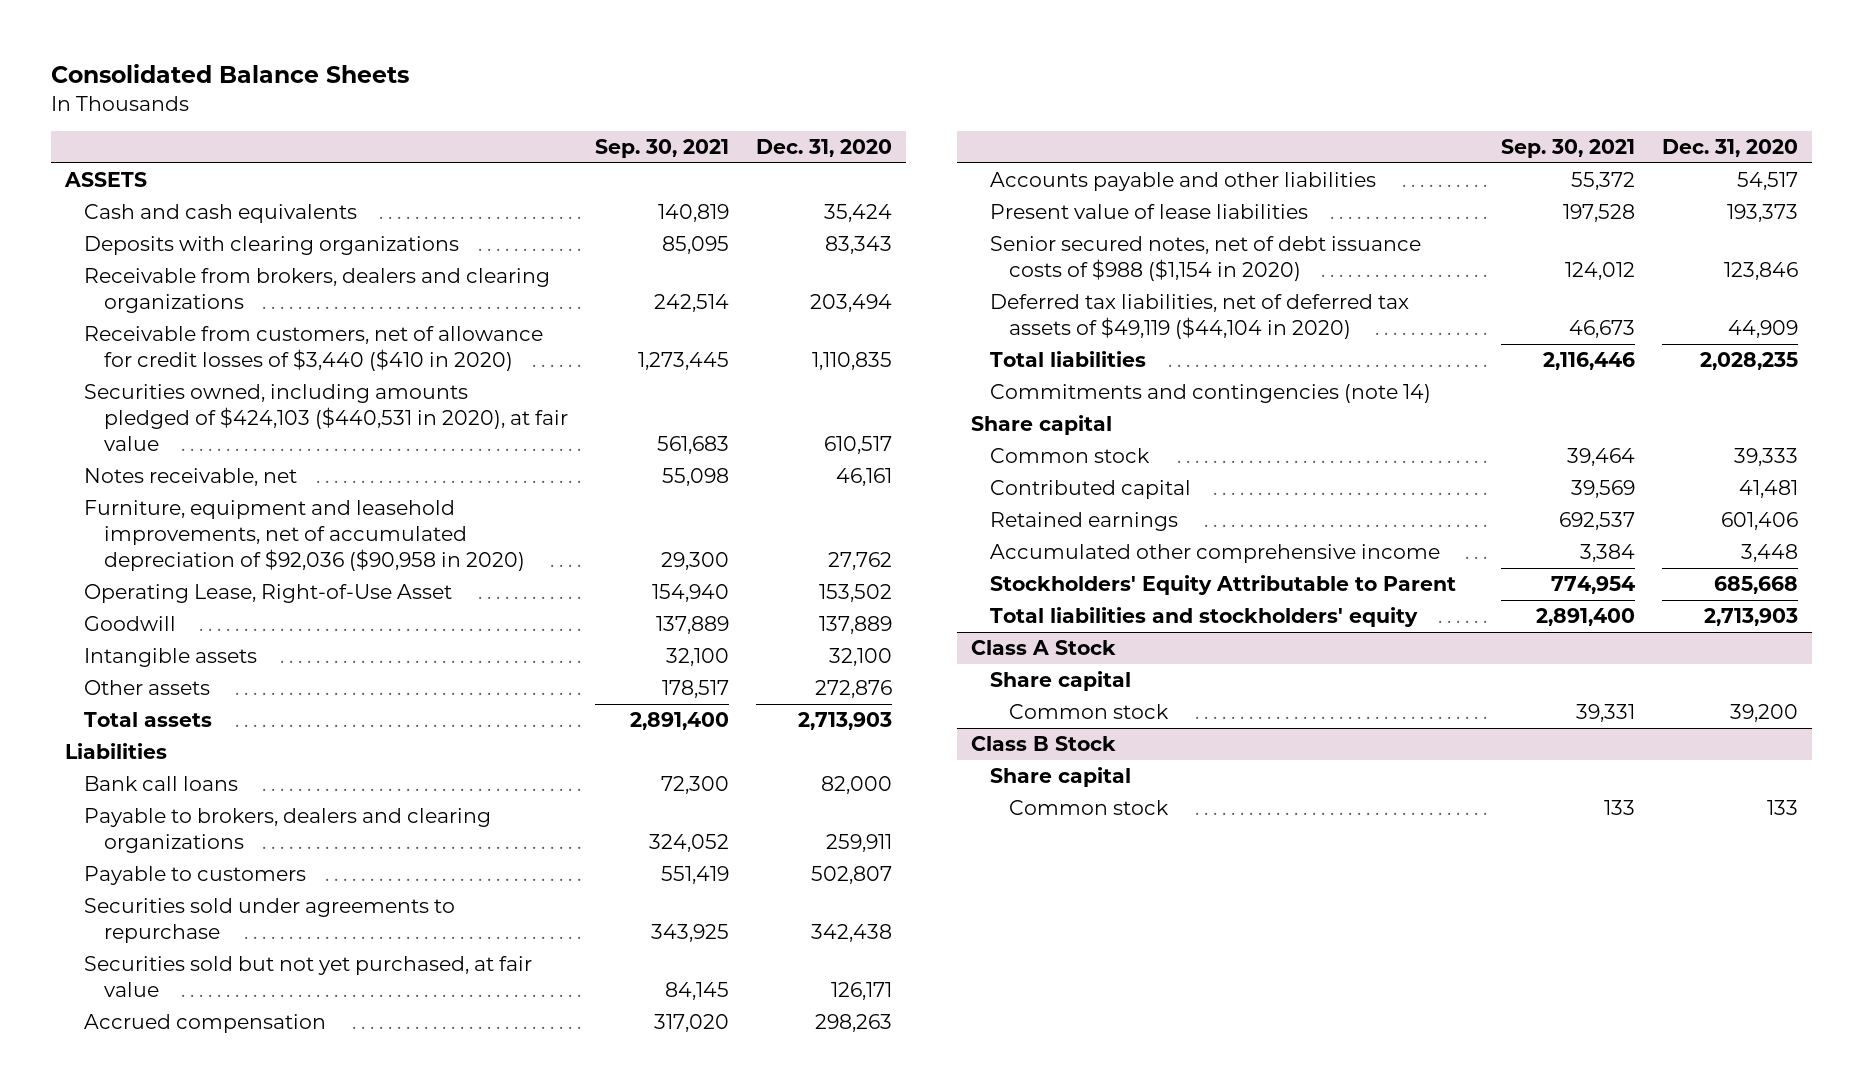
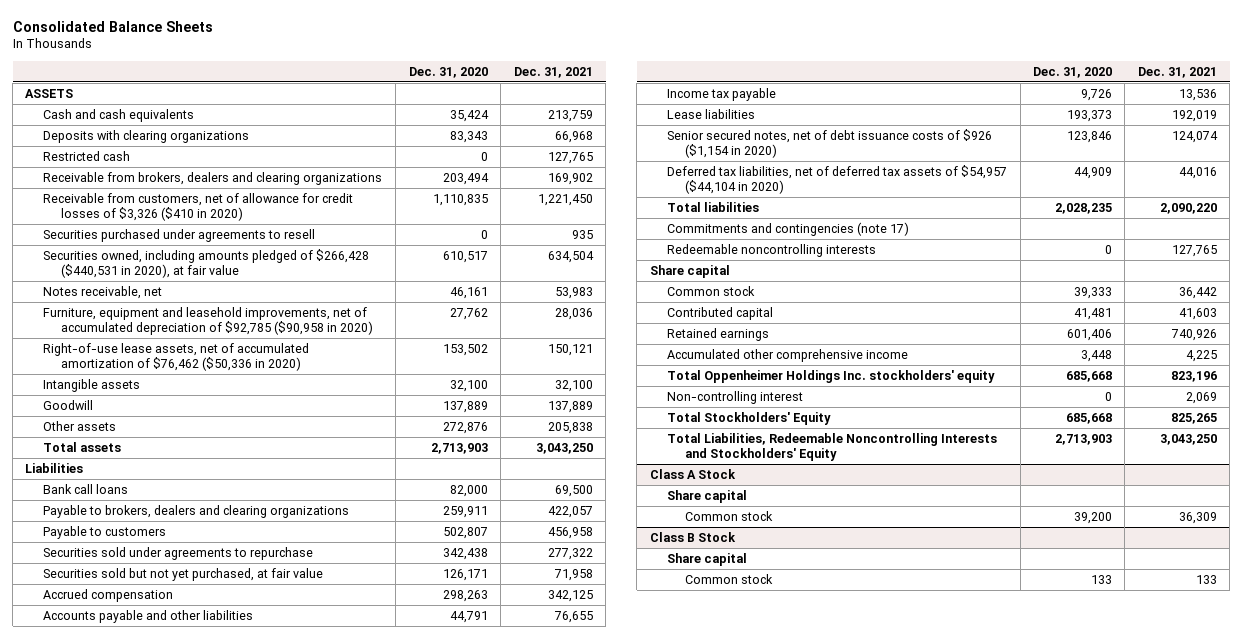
- | Sep. 30, 2021 | Dec. 31, 2020
+ | Dec. 31, 2020 | Dec. 31, 2021
+ Restricted cash | 0 | 127,765
- Receivable from customers, net of allowance for credit losses of $3,440 ($410 in 2020) | 1,273,445 | 1,110,835
- Securities owned, including amounts pledged of $424,103 ($440,531 in 2020), at fair value | 561,683 | 610,517
+ Receivable from customers, net of allowance for credit losses of $3,326 ($410 in 2020) | 1,110,835 | 1,221,450
+ Securities purchased under agreements to resell | 0 | 935
+ Securities owned, including amounts pledged of $266,428 ($440,531 in 2020), at fair value | 610,517 | 634,504
- Furniture, equipment and leasehold improvements, net of accumulated depreciation of $92,036 ($90,958 in 2020) | 29,300 | 27,762
- Operating Lease, Right-of-Use Asset | 154,940 | 153,502
+ Furniture, equipment and leasehold improvements, net of accumulated depreciation of $92,785 ($90,958 in 2020) | 27,762 | 28,036
+ Right-of-use lease assets, net of accumulated amortization of $76,462 ($50,336 in 2020) | 153,502 | 150,121
moved down: Goodwill | 137,889 | 137,889
- Accounts payable and other liabilities | 55,372 | 54,517
- Present value of lease liabilities | 197,528 | 193,373
- Senior secured notes, net of debt issuance costs of $988 ($1,154 in 2020) | 124,012 | 123,846
- Deferred tax liabilities, net of deferred tax assets of $49,119 ($44,104 in 2020) | 46,673 | 44,909
+ Accounts payable and other liabilities | 44,791 | 76,655
+ Income tax payable | 9,726 | 13,536
+ Lease liabilities | 193,373 | 192,019
+ Senior secured notes, net of debt issuance costs of $926 ($1,154 in 2020) | 123,846 | 124,074
+ Deferred tax liabilities, net of deferred tax assets of $54,957 ($44,104 in 2020) | 44,909 | 44,016
- Commitments and contingencies (note 14)
+ Commitments and contingencies (note 17)
+ Redeemable noncontrolling interests | 0 | 127,765
- Stockholders' Equity Attributable to Parent | 774,954 | 685,668
- Total liabilities and stockholders' equity | 2,891,400 | 2,713,903
+ Total Oppenheimer Holdings Inc. stockholders' equity | 685,668 | 823,196
+ Non-controlling interest | 0 | 2,069
+ Total Stockholders' Equity | 685,668 | 825,265
+ Total Liabilities, Redeemable Noncontrolling Interests and Stockholders' Equity | 2,713,903 | 3,043,250

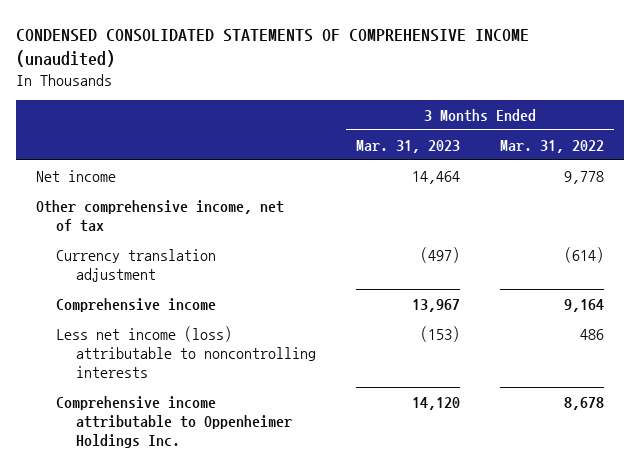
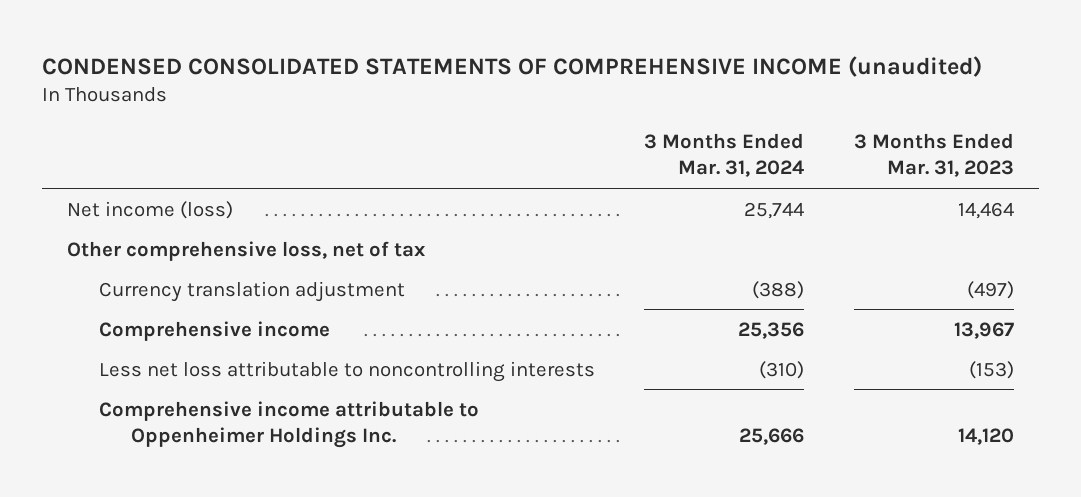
- | 3 Months Ended Mar. 31, 2023 | 3 Months Ended Mar. 31, 2022
+ | 3 Months Ended Mar. 31, 2024 | 3 Months Ended Mar. 31, 2023
- Net income | 14,464 | 9,778
- Other comprehensive income, net of tax
+ Net income (loss) | 25,744 | 14,464
+ Other comprehensive loss, net of tax
- Less net income (loss) attributable to noncontrolling interests | (153) | 486
+ Less net loss attributable to noncontrolling interests | (310) | (153)

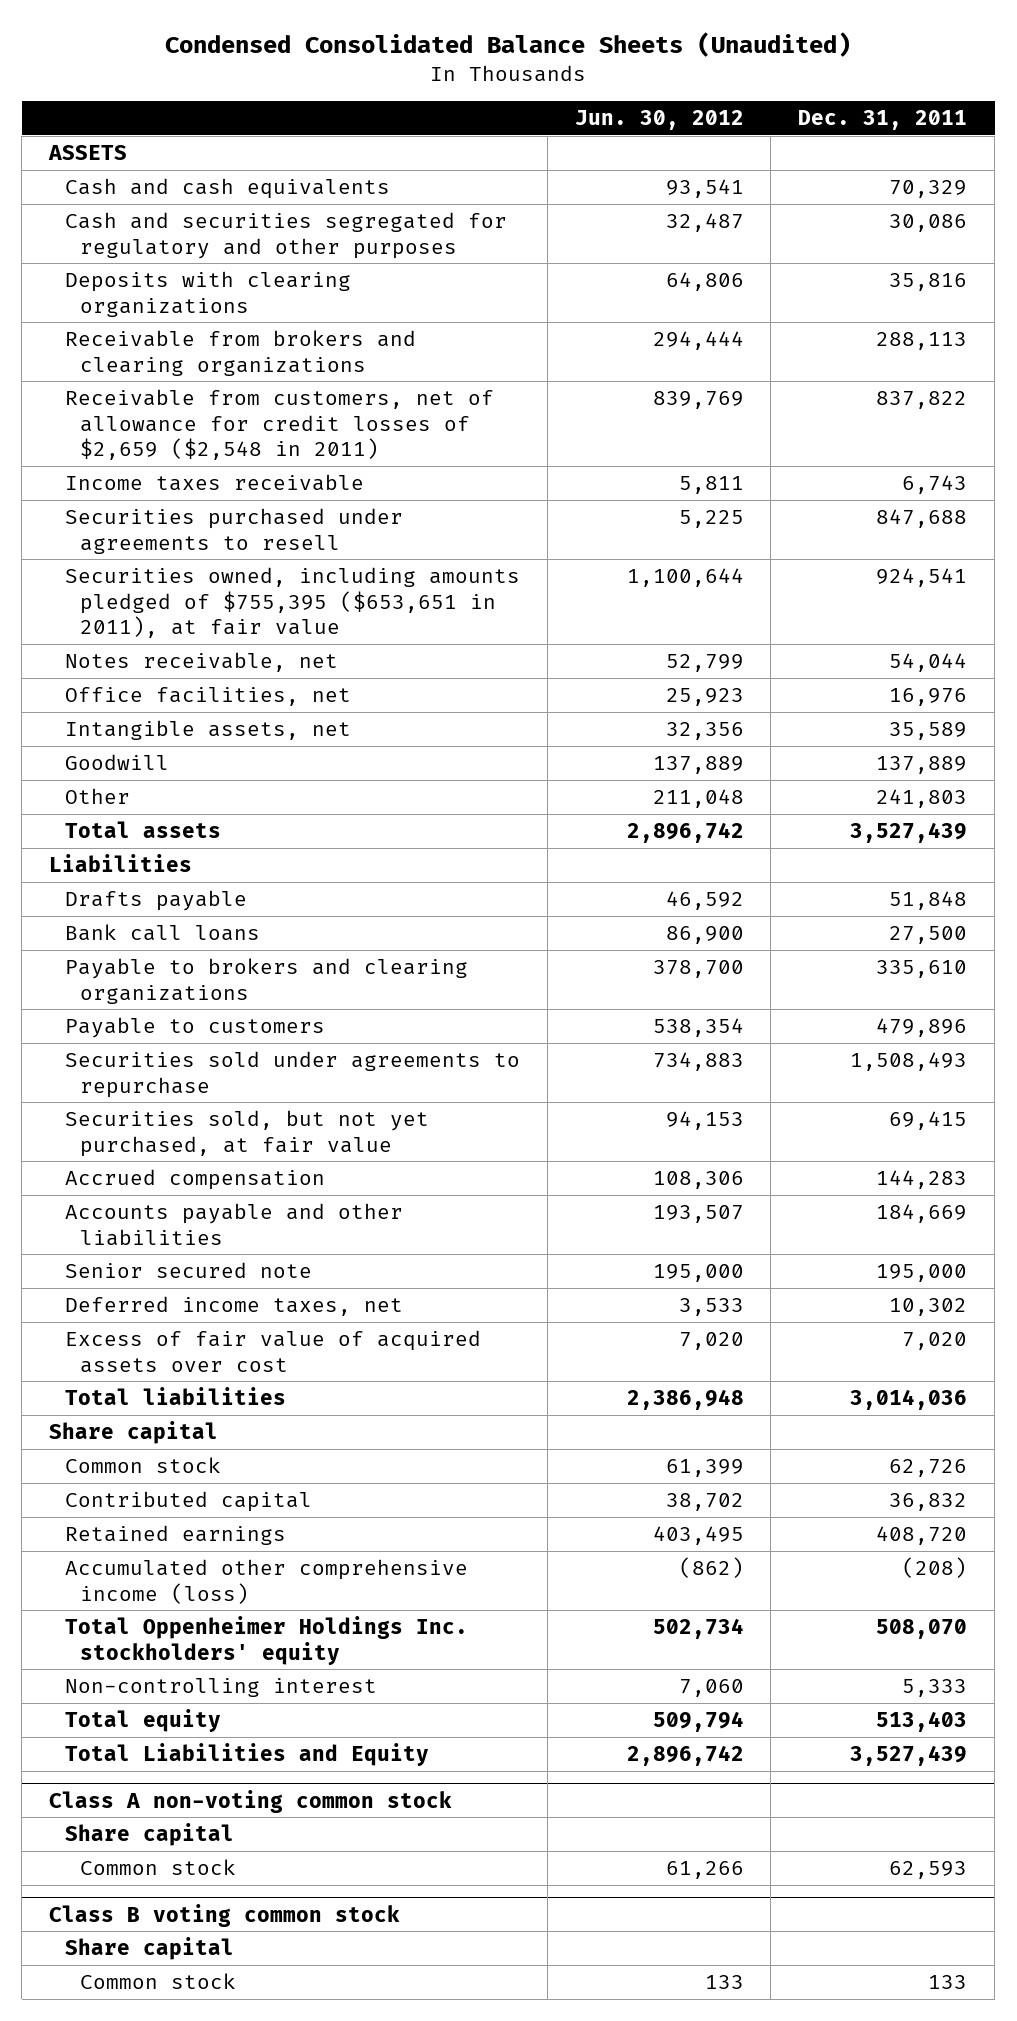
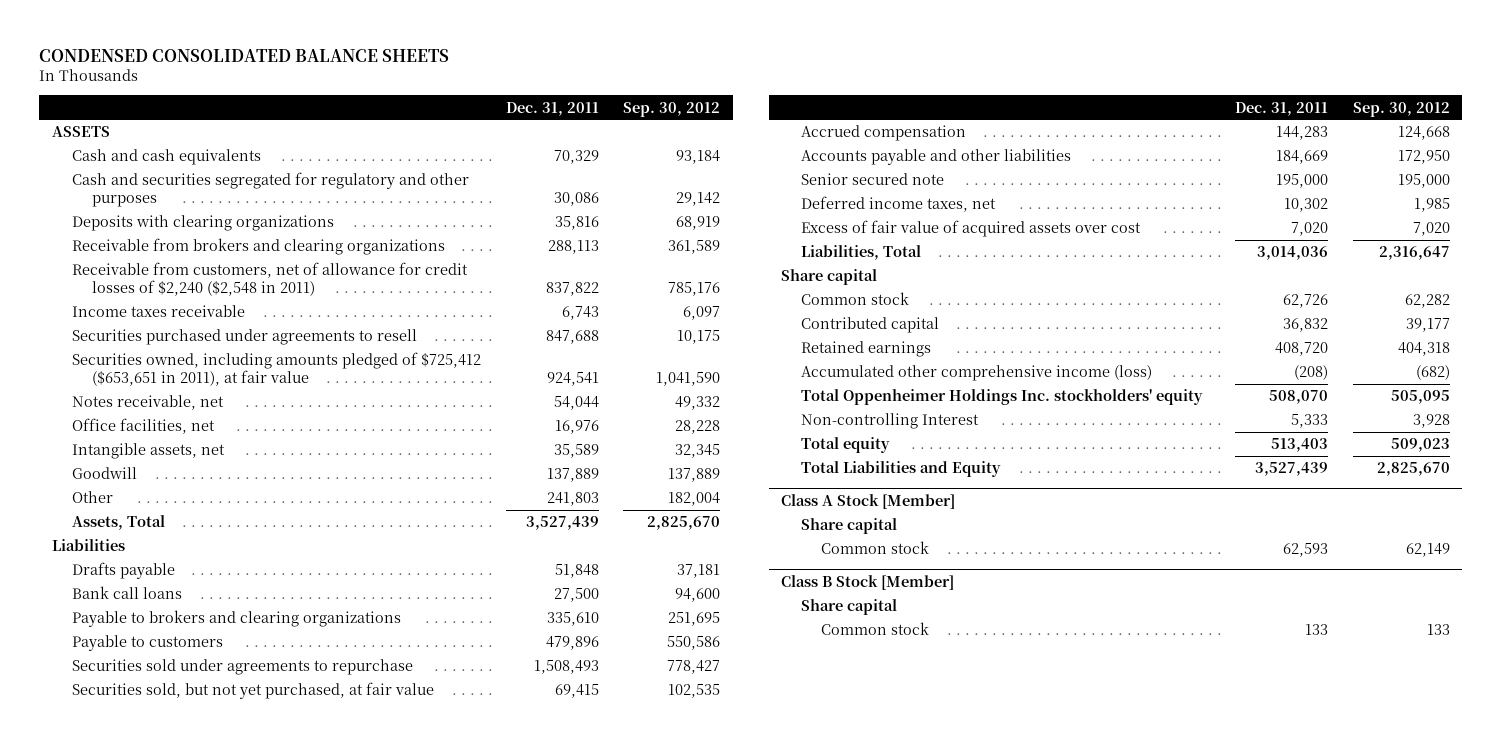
- Condensed Consolidated Balance Sheets (Unaudited)
+ CONDENSED CONSOLIDATED BALANCE SHEETS
- | Jun. 30, 2012 | Dec. 31, 2011
+ | Dec. 31, 2011 | Sep. 30, 2012
- Receivable from customers, net of allowance for credit losses of $2,659 ($2,548 in 2011) | 839,769 | 837,822
+ Receivable from customers, net of allowance for credit losses of $2,240 ($2,548 in 2011) | 837,822 | 785,176
- Securities owned, including amounts pledged of $755,395 ($653,651 in 2011), at fair value | 1,100,644 | 924,541
+ Securities owned, including amounts pledged of $725,412 ($653,651 in 2011), at fair value | 924,541 | 1,041,590
- Total assets | 2,896,742 | 3,527,439
+ Assets, Total | 3,527,439 | 2,825,670
- Total liabilities | 2,386,948 | 3,014,036
+ Liabilities, Total | 3,014,036 | 2,316,647
- Non-controlling interest | 7,060 | 5,333
+ Non-controlling Interest | 5,333 | 3,928
- Class A non-voting common stock
+ Class A Stock [Member]
- Class B voting common stock
+ Class B Stock [Member]

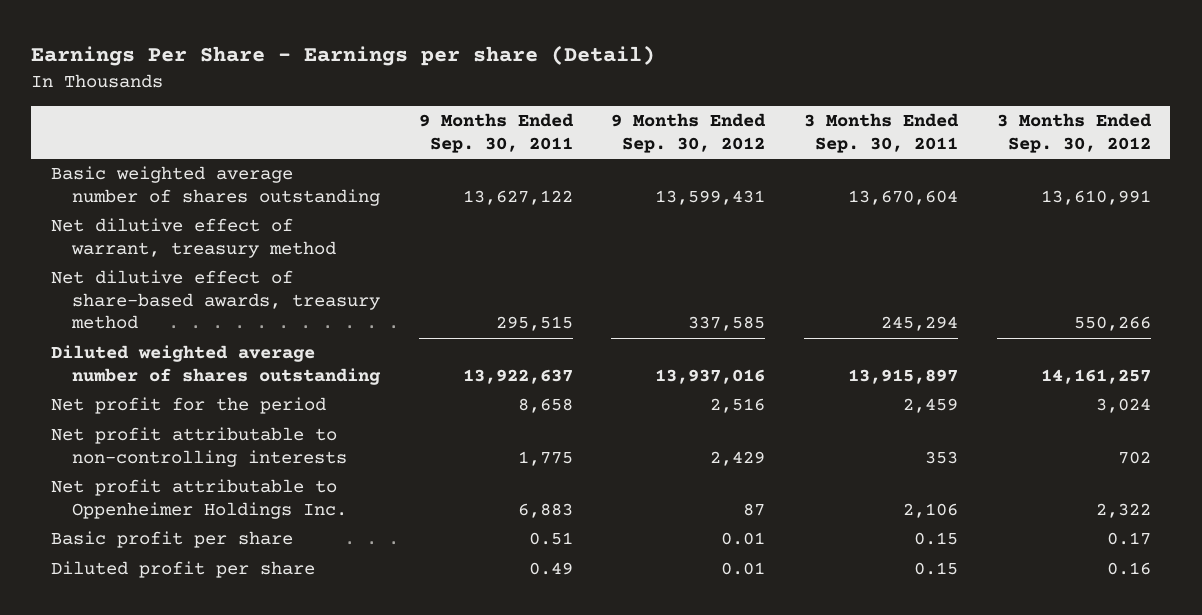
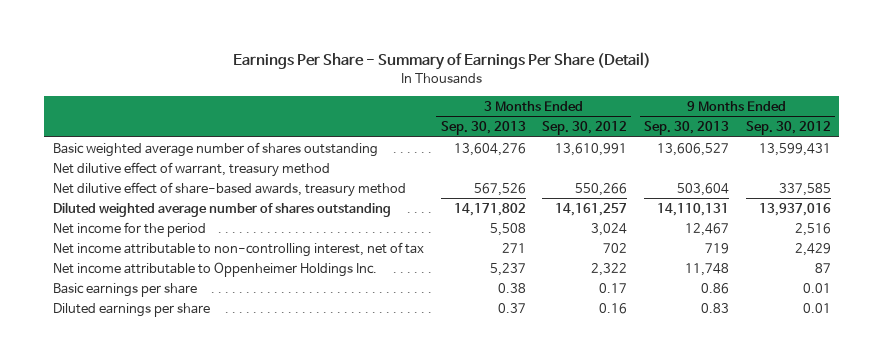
- Earnings Per Share - Earnings per share (Detail)
+ Earnings Per Share - Summary of Earnings Per Share (Detail)
- | 9 Months Ended Sep. 30, 2011 | 9 Months Ended Sep. 30, 2012 | 3 Months Ended Sep. 30, 2011 | 3 Months Ended Sep. 30, 2012
+ | 3 Months Ended Sep. 30, 2013 | 3 Months Ended Sep. 30, 2012 | 9 Months Ended Sep. 30, 2013 | 9 Months Ended Sep. 30, 2012
- Net profit for the period | 8,658 | 2,516 | 2,459 | 3,024
- Net profit attributable to non-controlling interests | 1,775 | 2,429 | 353 | 702
- Net profit attributable to Oppenheimer Holdings Inc. | 6,883 | 87 | 2,106 | 2,322
- Basic profit per share | 0.51 | 0.01 | 0.15 | 0.17
- Diluted profit per share | 0.49 | 0.01 | 0.15 | 0.16
+ Net income for the period | 5,508 | 3,024 | 12,467 | 2,516
+ Net income attributable to non-controlling interest, net of tax | 271 | 702 | 719 | 2,429
+ Net income attributable to Oppenheimer Holdings Inc. | 5,237 | 2,322 | 11,748 | 87
+ Basic earnings per share | 0.38 | 0.17 | 0.86 | 0.01
+ Diluted earnings per share | 0.37 | 0.16 | 0.83 | 0.01

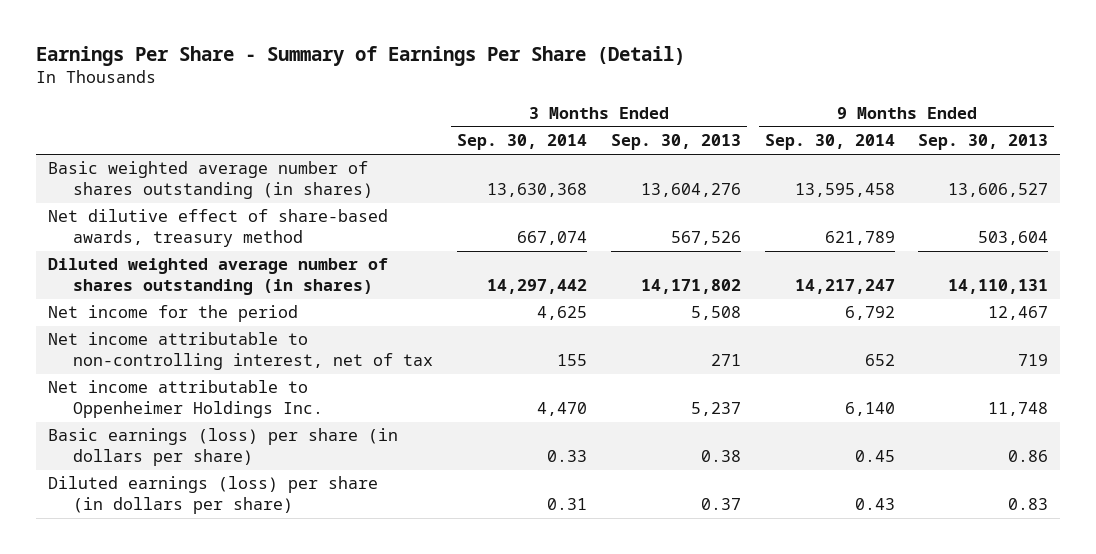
- | 3 Months Ended Sep. 30, 2013 | 3 Months Ended Sep. 30, 2012 | 9 Months Ended Sep. 30, 2013 | 9 Months Ended Sep. 30, 2012
+ | 3 Months Ended Sep. 30, 2014 | 3 Months Ended Sep. 30, 2013 | 9 Months Ended Sep. 30, 2014 | 9 Months Ended Sep. 30, 2013
- Basic weighted average number of shares outstanding | 13,604,276 | 13,610,991 | 13,606,527 | 13,599,431
- Net dilutive effect of warrant, treasury method
+ Basic weighted average number of shares outstanding (in shares) | 13,630,368 | 13,604,276 | 13,595,458 | 13,606,527
- Diluted weighted average number of shares outstanding | 14,171,802 | 14,161,257 | 14,110,131 | 13,937,016
+ Diluted weighted average number of shares outstanding (in shares) | 14,297,442 | 14,171,802 | 14,217,247 | 14,110,131
- Basic earnings per share | 0.38 | 0.17 | 0.86 | 0.01
- Diluted earnings per share | 0.37 | 0.16 | 0.83 | 0.01
+ Basic earnings (loss) per share (in dollars per share) | 0.33 | 0.38 | 0.45 | 0.86
+ Diluted earnings (loss) per share (in dollars per share) | 0.31 | 0.37 | 0.43 | 0.83

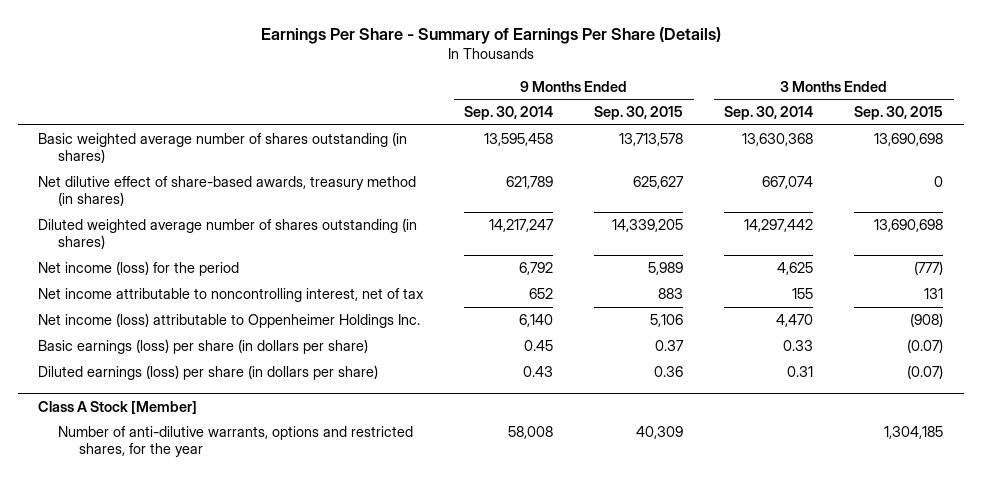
- Earnings Per Share - Summary of Earnings Per Share (Detail)
+ Earnings Per Share - Summary of Earnings Per Share (Details)
- | 3 Months Ended Sep. 30, 2014 | 3 Months Ended Sep. 30, 2013 | 9 Months Ended Sep. 30, 2014 | 9 Months Ended Sep. 30, 2013
+ | 9 Months Ended Sep. 30, 2014 | 9 Months Ended Sep. 30, 2015 | 3 Months Ended Sep. 30, 2014 | 3 Months Ended Sep. 30, 2015
- Net dilutive effect of share-based awards, treasury method | 667,074 | 567,526 | 621,789 | 503,604
+ Net dilutive effect of share-based awards, treasury method (in shares) | 621,789 | 625,627 | 667,074 | 0
- Net income for the period | 4,625 | 5,508 | 6,792 | 12,467
- Net income attributable to non-controlling interest, net of tax | 155 | 271 | 652 | 719
- Net income attributable to Oppenheimer Holdings Inc. | 4,470 | 5,237 | 6,140 | 11,748
+ Net income (loss) for the period | 6,792 | 5,989 | 4,625 | (777)
+ Net income attributable to noncontrolling interest, net of tax | 652 | 883 | 155 | 131
+ Net income (loss) attributable to Oppenheimer Holdings Inc. | 6,140 | 5,106 | 4,470 | (908)
+ Class A Stock [Member]
+ Number of anti-dilutive warrants, options and restricted shares, for the year | 58,008 | 40,309 | | 1,304,185

